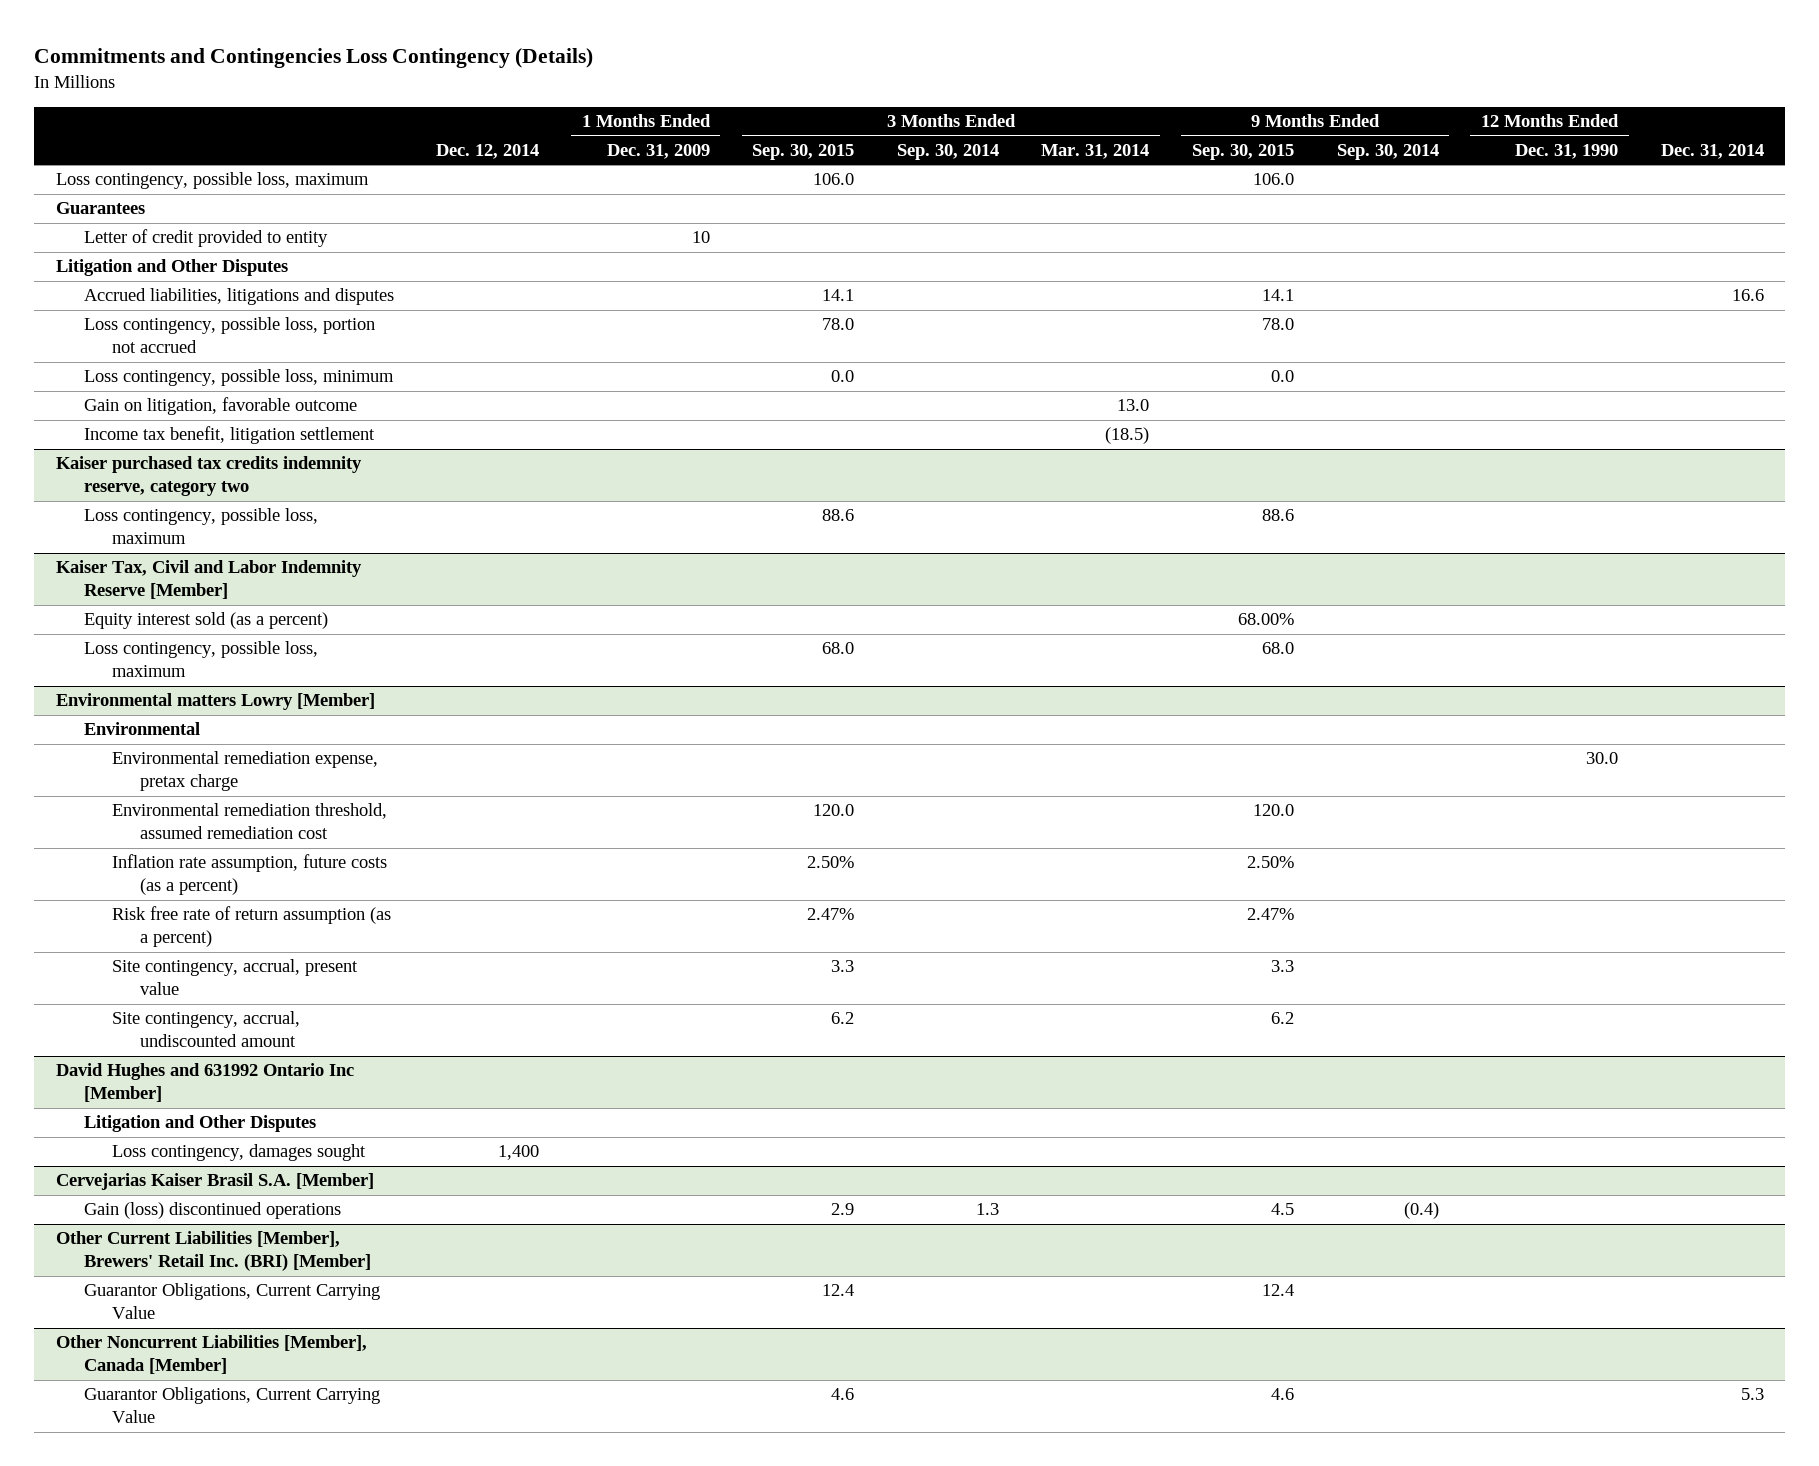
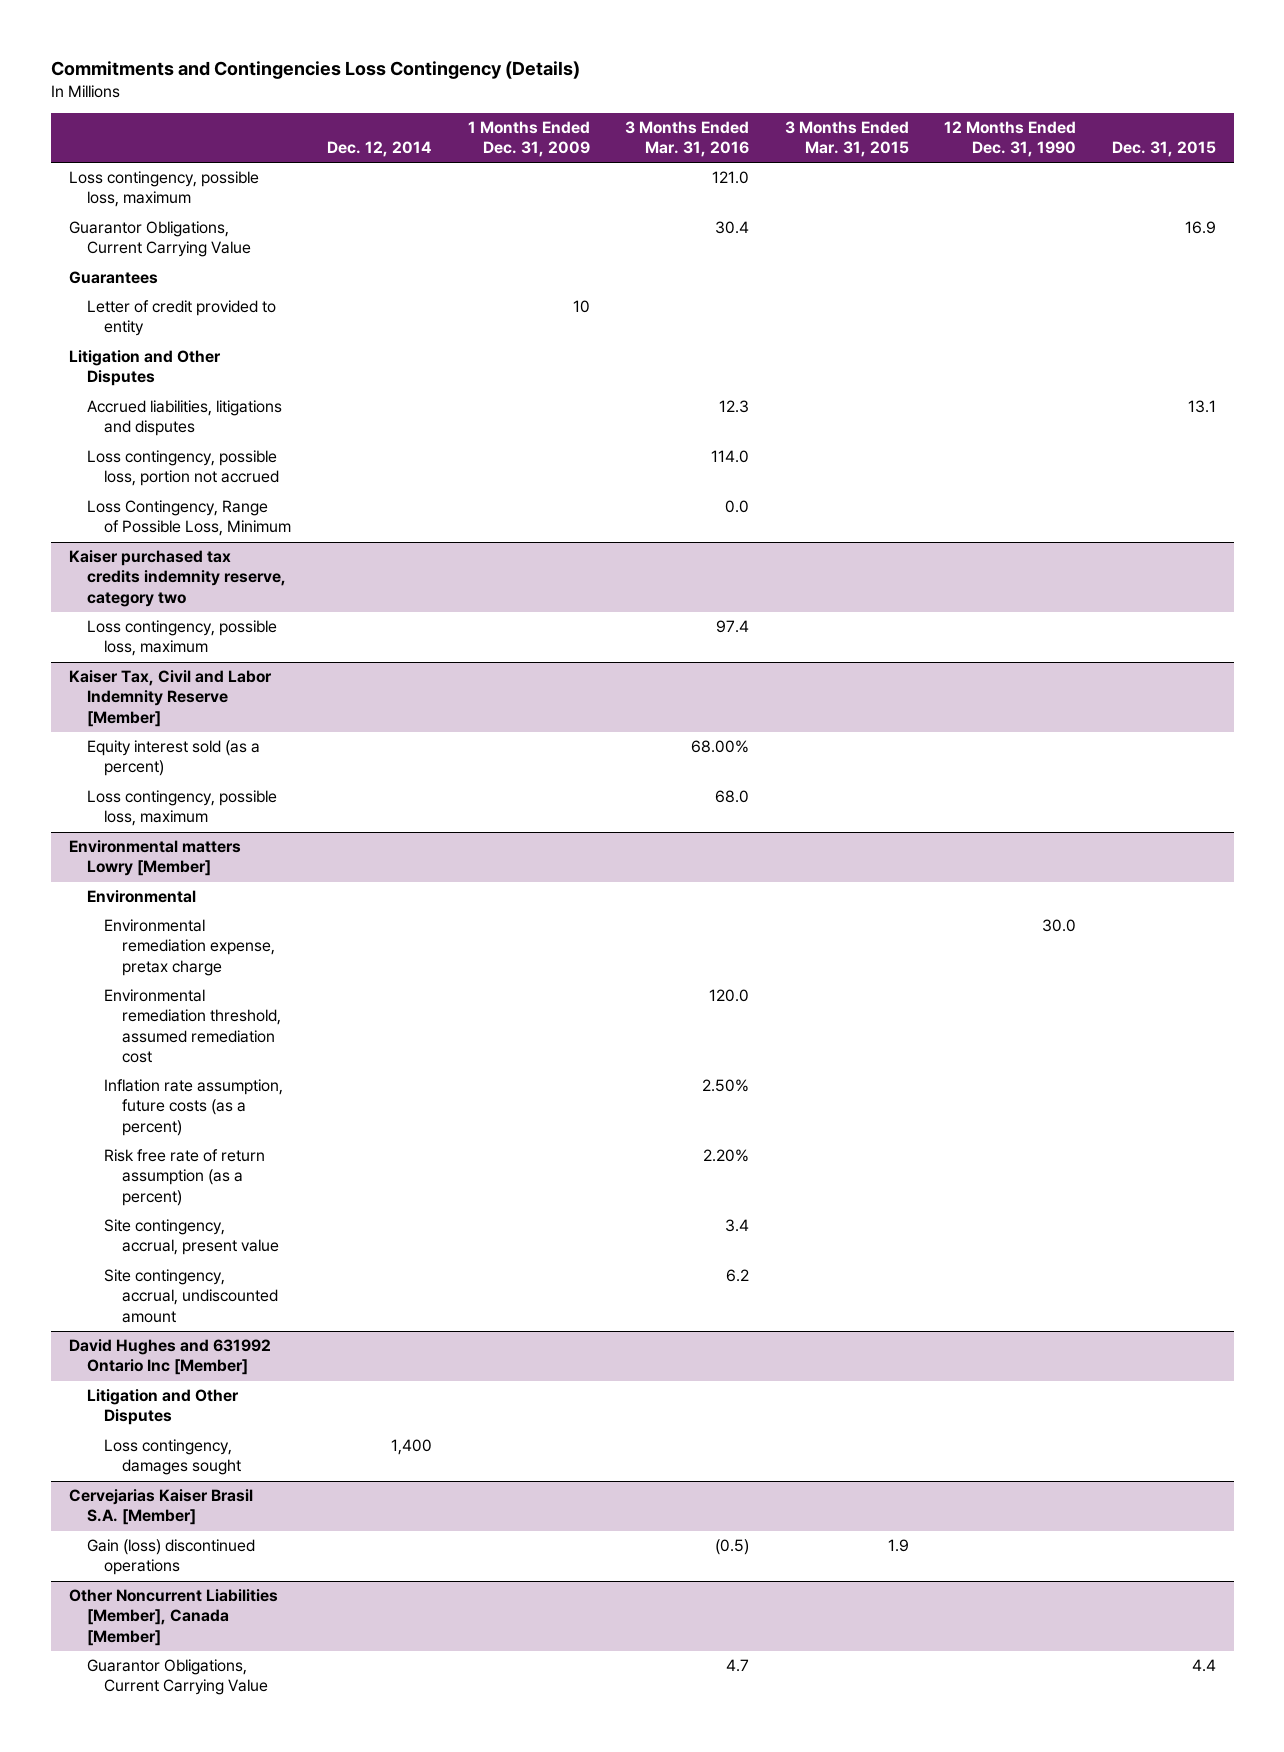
- | Dec. 12, 2014 | 1 Months Ended Dec. 31, 2009 | 3 Months Ended Sep. 30, 2015 | 3 Months Ended Sep. 30, 2014 | 3 Months Ended Mar. 31, 2014 | 9 Months Ended Sep. 30, 2015 | 9 Months Ended Sep. 30, 2014 | 12 Months Ended Dec. 31, 1990 | Dec. 31, 2014
+ | Dec. 12, 2014 | 1 Months Ended Dec. 31, 2009 | 3 Months Ended Mar. 31, 2016 | 3 Months Ended Mar. 31, 2015 | 12 Months Ended Dec. 31, 1990 | Dec. 31, 2015
+ Guarantor Obligations, Current Carrying Value | | | 30.4 | | | 16.9
- Loss contingency, possible loss, minimum | | | 0.0 | | | 0.0 | | |
- Gain on litigation, favorable outcome | | | | | 13.0 | | | |
- Income tax benefit, litigation settlement | | | | | (18.5) | | | |
+ Loss Contingency, Range of Possible Loss, Minimum | | | 0.0 | | |
- Other Current Liabilities [Member], Brewers' Retail Inc. (BRI) [Member]
- Guarantor Obligations, Current Carrying Value | | | 12.4 | | | 12.4 | | |

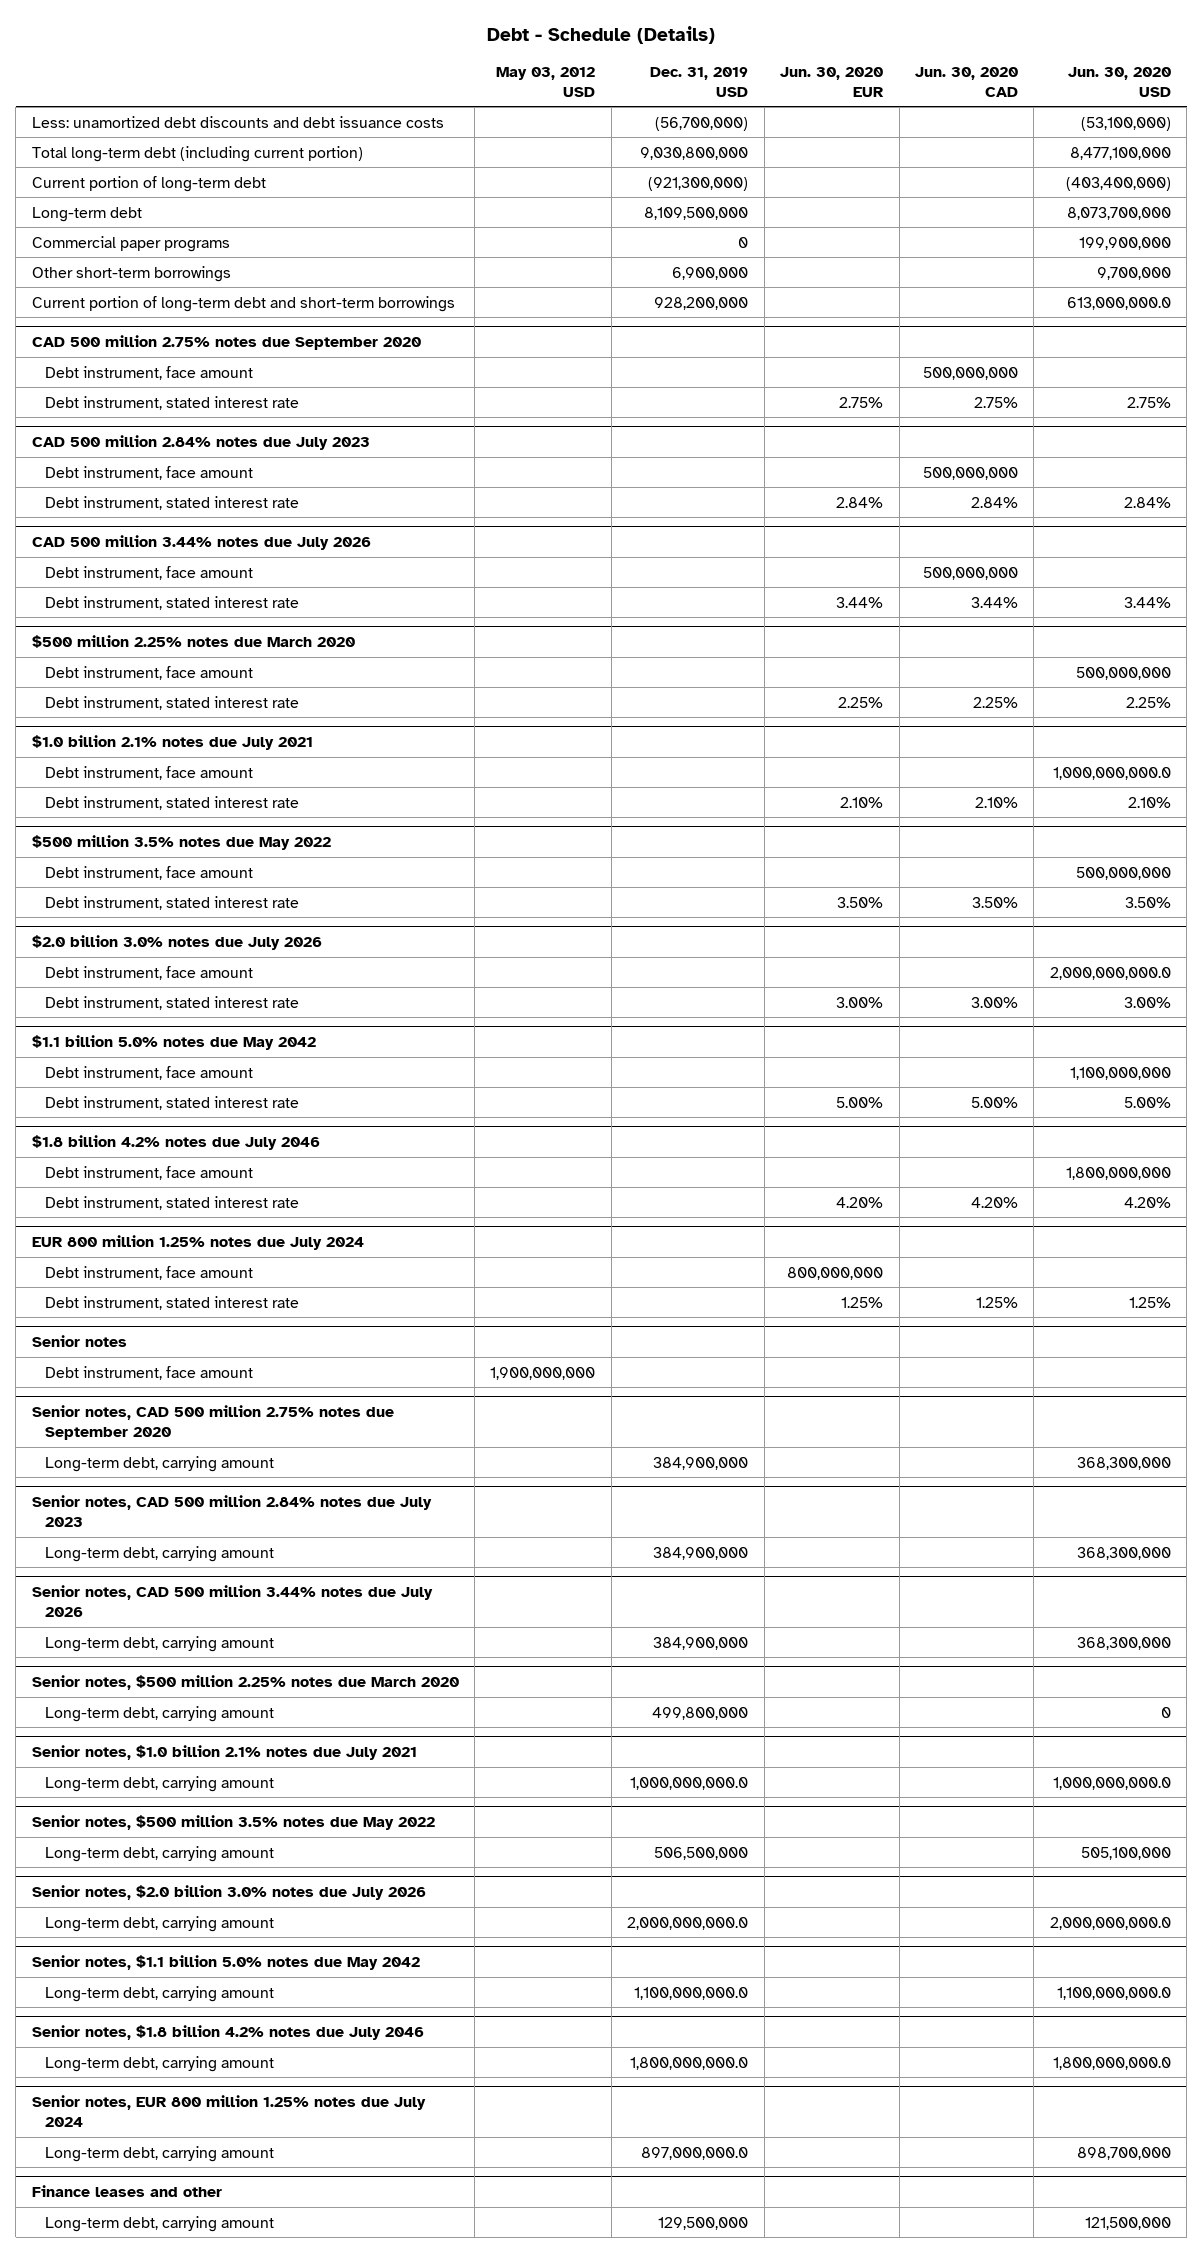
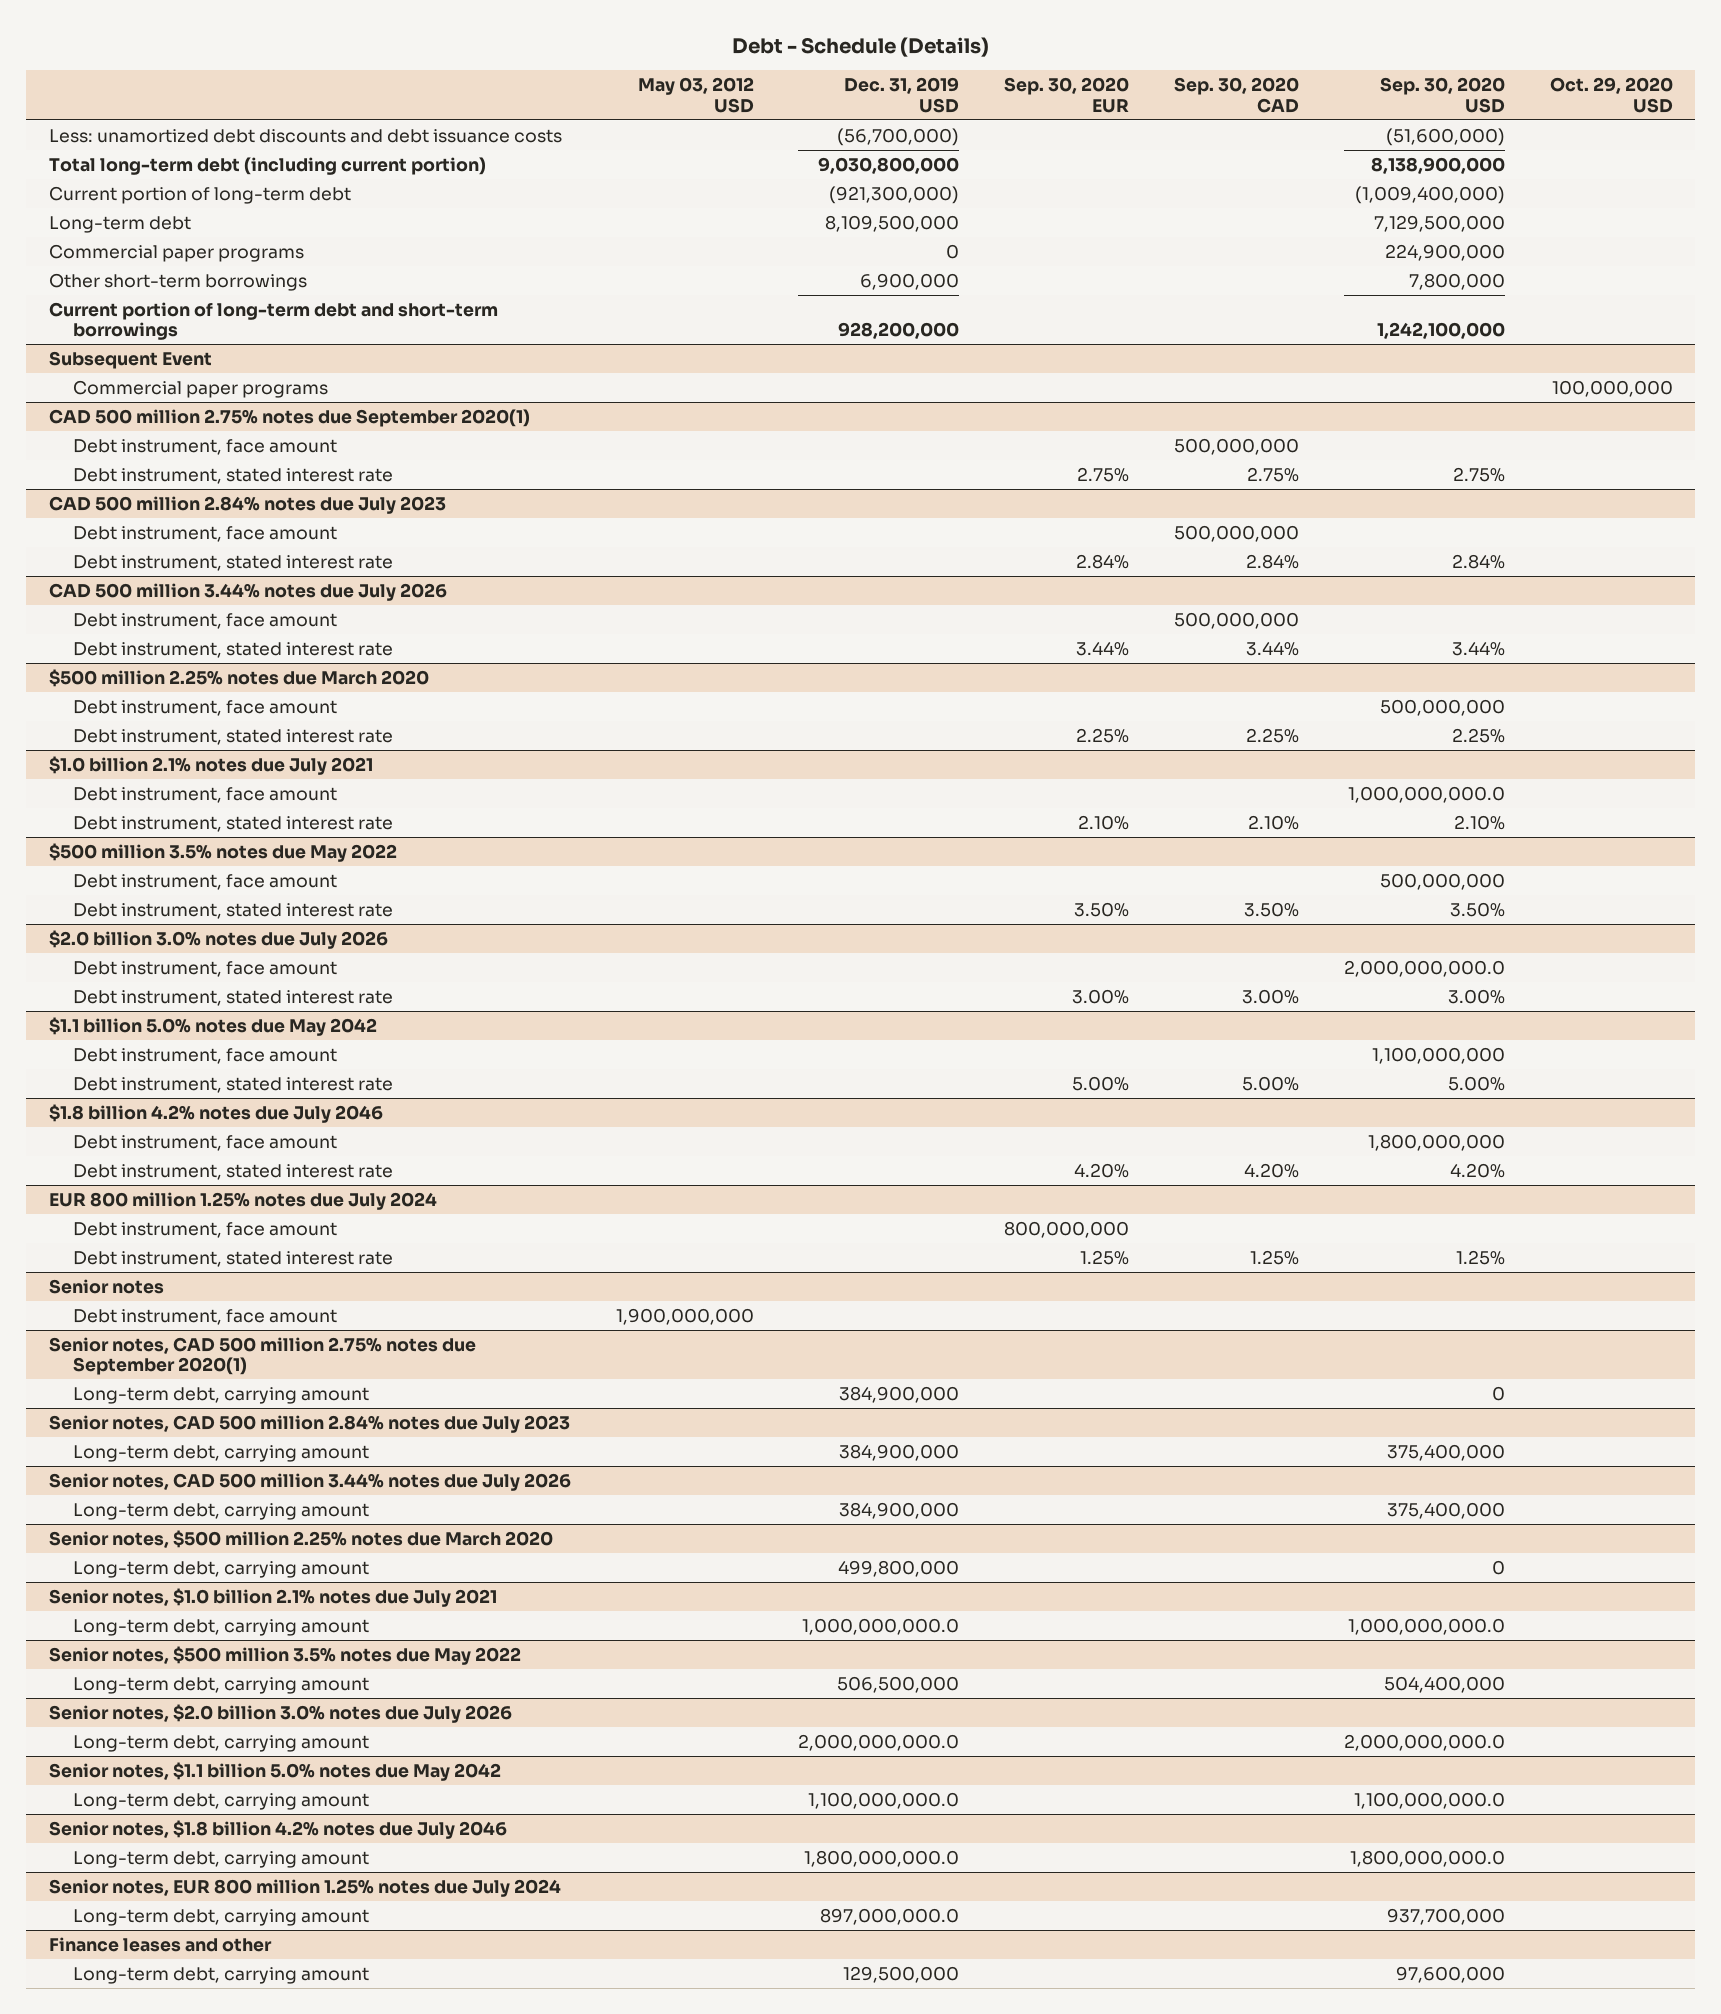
- | May 03, 2012 USD | Dec. 31, 2019 USD | Jun. 30, 2020 EUR | Jun. 30, 2020 CAD | Jun. 30, 2020 USD
+ | May 03, 2012 USD | Dec. 31, 2019 USD | Sep. 30, 2020 EUR | Sep. 30, 2020 CAD | Sep. 30, 2020 USD | Oct. 29, 2020 USD
- CAD 500 million 2.75% notes due September 2020
+ Subsequent Event
+ Commercial paper programs | | | | | | 100,000,000
+ CAD 500 million 2.75% notes due September 2020(1)
- Senior notes, CAD 500 million 2.75% notes due September 2020
+ Senior notes, CAD 500 million 2.75% notes due September 2020(1)

